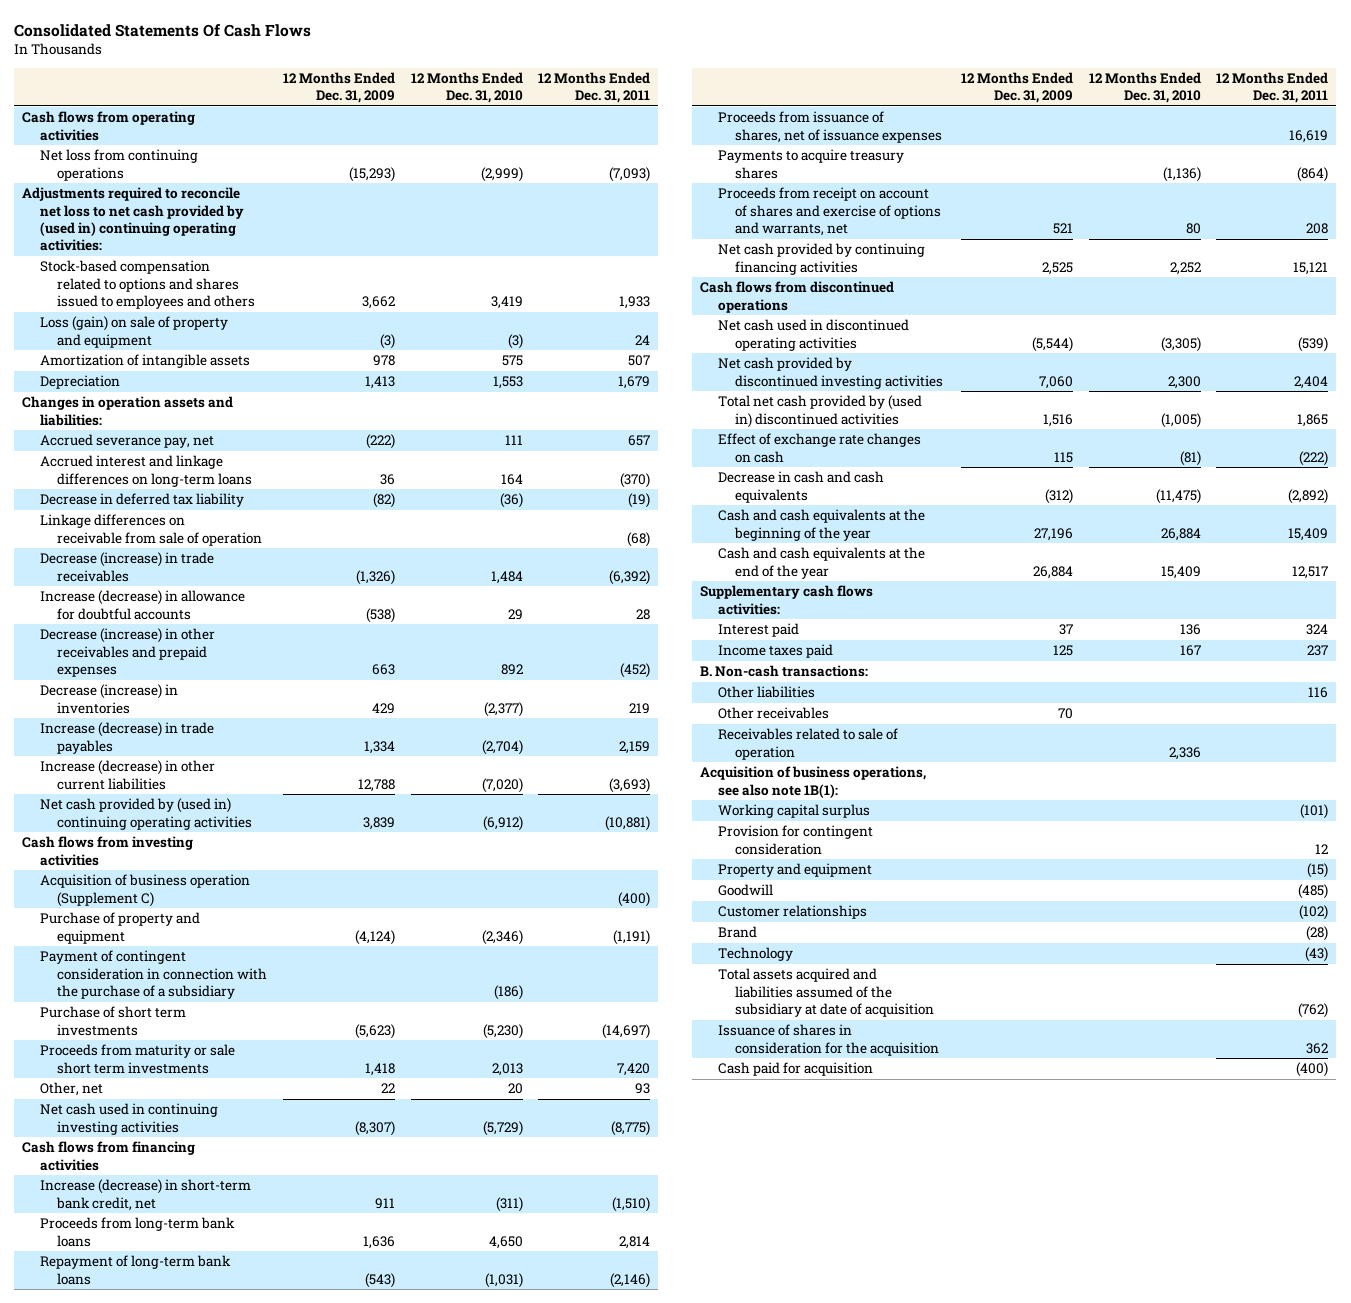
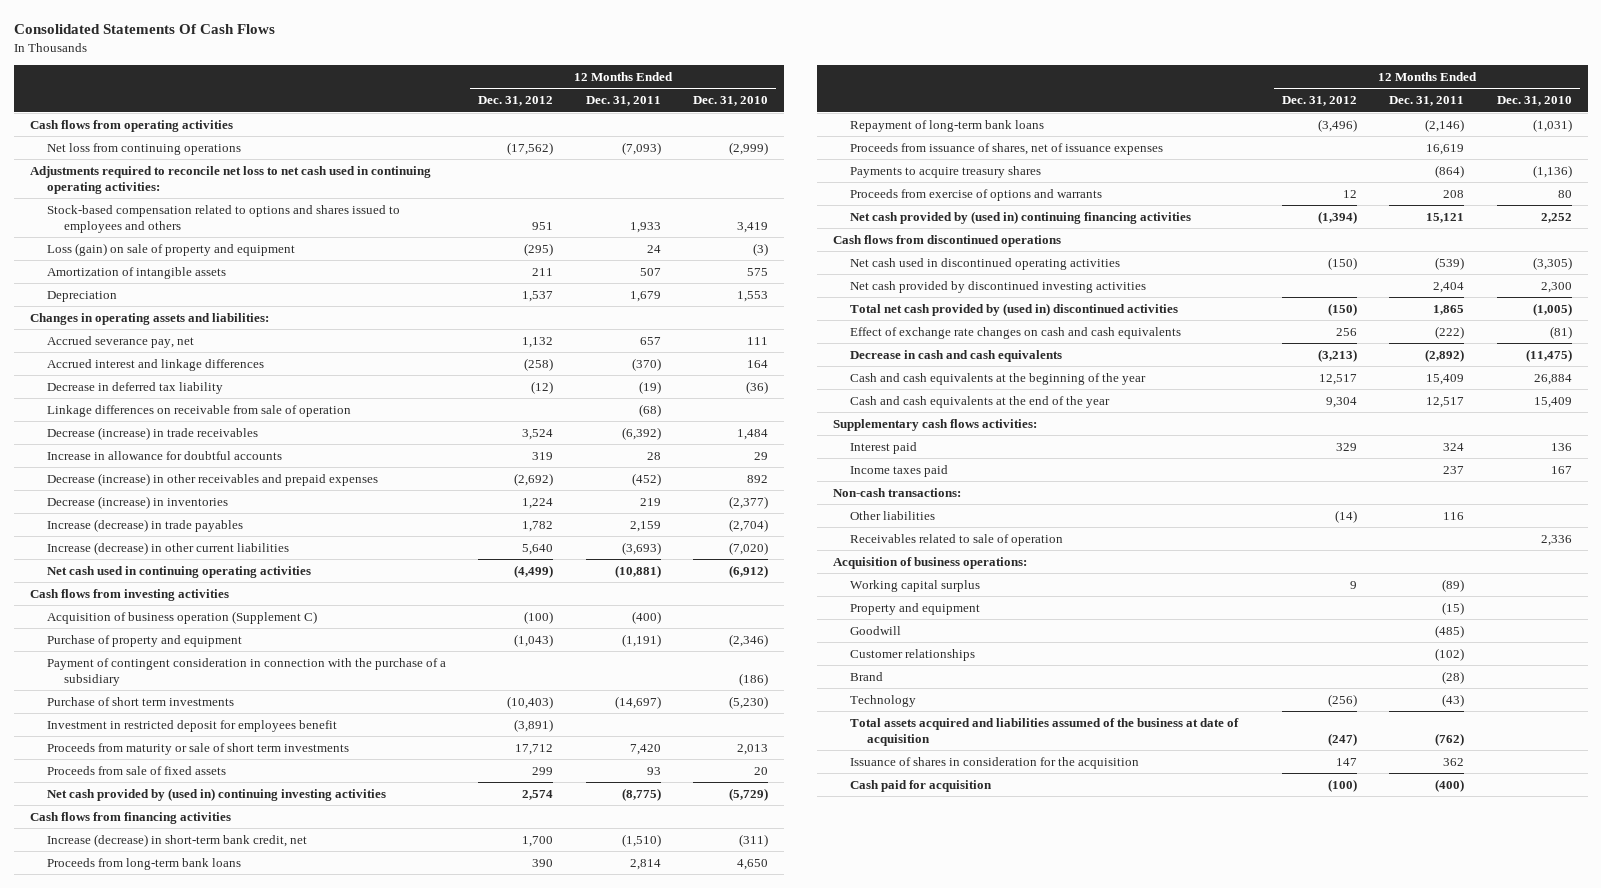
- | 12 Months Ended Dec. 31, 2009 | 12 Months Ended Dec. 31, 2010 | 12 Months Ended Dec. 31, 2011
+ | 12 Months Ended Dec. 31, 2012 | 12 Months Ended Dec. 31, 2011 | 12 Months Ended Dec. 31, 2010
- Adjustments required to reconcile net loss to net cash provided by (used in) continuing operating activities:
+ Adjustments required to reconcile net loss to net cash used in continuing operating activities:
- Changes in operation assets and liabilities:
+ Changes in operating assets and liabilities:
- Accrued interest and linkage differences on long-term loans | 36 | 164 | (370)
+ Accrued interest and linkage differences | (258) | (370) | 164
- Increase (decrease) in allowance for doubtful accounts | (538) | 29 | 28
+ Increase in allowance for doubtful accounts | 319 | 28 | 29
- Net cash provided by (used in) continuing operating activities | 3,839 | (6,912) | (10,881)
+ Net cash used in continuing operating activities | (4,499) | (10,881) | (6,912)
- Proceeds from maturity or sale short term investments | 1,418 | 2,013 | 7,420
- Other, net | 22 | 20 | 93
- Net cash used in continuing investing activities | (8,307) | (5,729) | (8,775)
+ Investment in restricted deposit for employees benefit | (3,891) | |
+ Proceeds from maturity or sale of short term investments | 17,712 | 7,420 | 2,013
+ Proceeds from sale of fixed assets | 299 | 93 | 20
+ Net cash provided by (used in) continuing investing activities | 2,574 | (8,775) | (5,729)
- Proceeds from receipt on account of shares and exercise of options and warrants, net | 521 | 80 | 208
- Net cash provided by continuing financing activities | 2,525 | 2,252 | 15,121
+ Proceeds from exercise of options and warrants | 12 | 208 | 80
+ Net cash provided by (used in) continuing financing activities | (1,394) | 15,121 | 2,252
- Effect of exchange rate changes on cash | 115 | (81) | (222)
+ Effect of exchange rate changes on cash and cash equivalents | 256 | (222) | (81)
- B. Non-cash transactions:
+ Non-cash transactions:
- Other receivables | 70 | |
- Acquisition of business operations, see also note 1B(1):
- Working capital surplus | | | (101)
- Provision for contingent consideration | | | 12
+ Acquisition of business operations:
+ Working capital surplus | 9 | (89) |
- Total assets acquired and liabilities assumed of the subsidiary at date of acquisition | | | (762)
+ Total assets acquired and liabilities assumed of the business at date of acquisition | (247) | (762) |

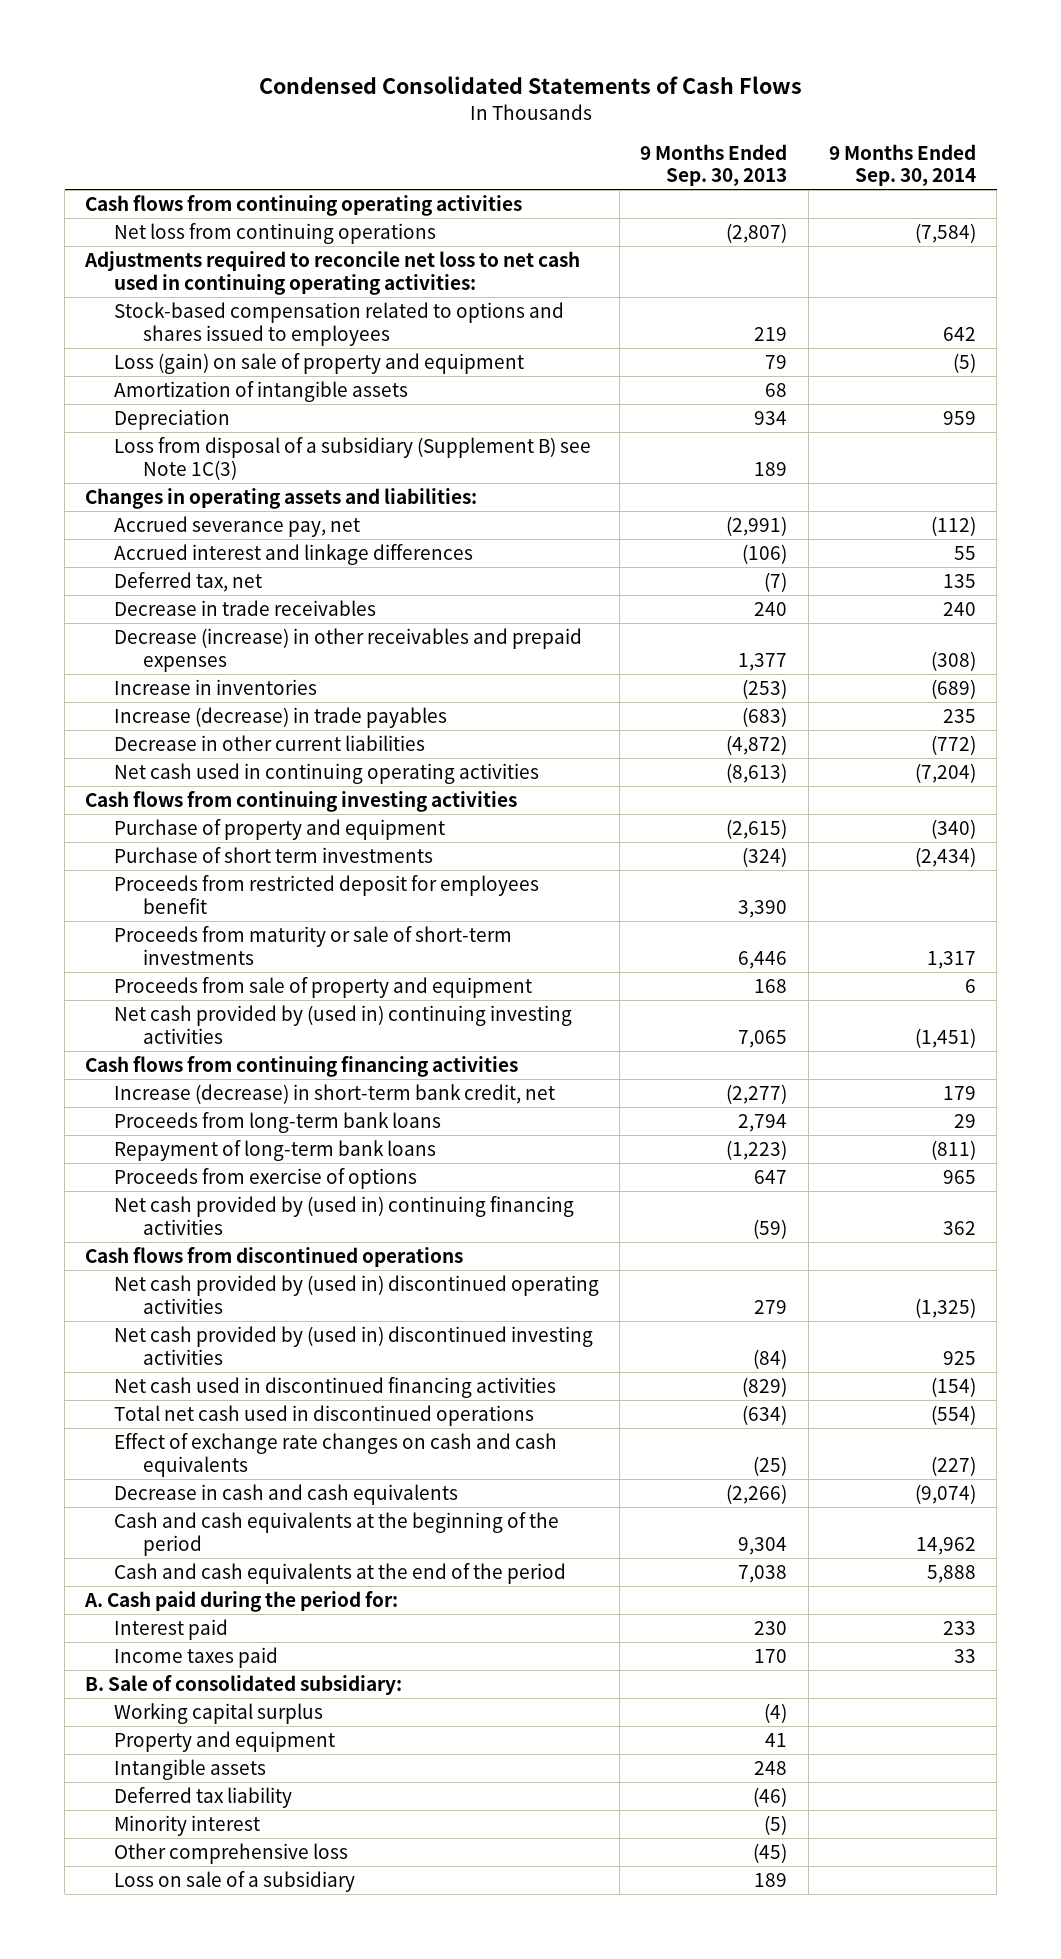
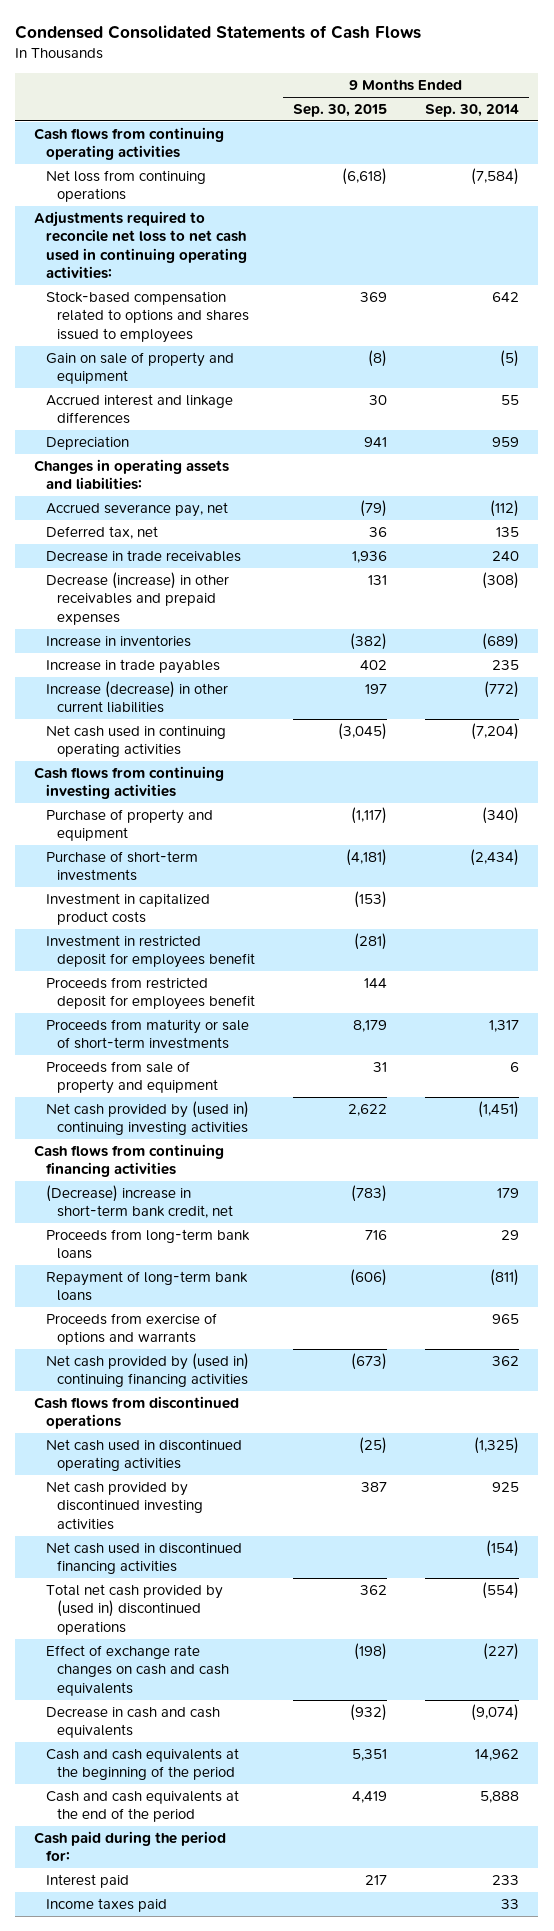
- | 9 Months Ended Sep. 30, 2013 | 9 Months Ended Sep. 30, 2014
+ | 9 Months Ended Sep. 30, 2015 | 9 Months Ended Sep. 30, 2014
- Loss (gain) on sale of property and equipment | 79 | (5)
- Amortization of intangible assets | 68 |
+ Gain on sale of property and equipment | (8) | (5)
moved up: Accrued interest and linkage differences | 30 | 55
- Loss from disposal of a subsidiary (Supplement B) see Note 1C(3) | 189 |
- Increase (decrease) in trade payables | (683) | 235
- Decrease in other current liabilities | (4,872) | (772)
+ Increase in trade payables | 402 | 235
+ Increase (decrease) in other current liabilities | 197 | (772)
- Purchase of short term investments | (324) | (2,434)
+ Purchase of short-term investments | (4,181) | (2,434)
+ Investment in capitalized product costs | (153) |
+ Investment in restricted deposit for employees benefit | (281) |
- Increase (decrease) in short-term bank credit, net | (2,277) | 179
+ (Decrease) increase in short-term bank credit, net | (783) | 179
- Proceeds from exercise of options | 647 | 965
+ Proceeds from exercise of options and warrants | | 965
- Net cash provided by (used in) discontinued operating activities | 279 | (1,325)
- Net cash provided by (used in) discontinued investing activities | (84) | 925
+ Net cash used in discontinued operating activities | (25) | (1,325)
+ Net cash provided by discontinued investing activities | 387 | 925
- Total net cash used in discontinued operations | (634) | (554)
+ Total net cash provided by (used in) discontinued operations | 362 | (554)
- A. Cash paid during the period for:
+ Cash paid during the period for:
- B. Sale of consolidated subsidiary:
- Working capital surplus | (4) |
- Property and equipment | 41 |
- Intangible assets | 248 |
- Deferred tax liability | (46) |
- Minority interest | (5) |
- Other comprehensive loss | (45) |
- Loss on sale of a subsidiary | 189 |

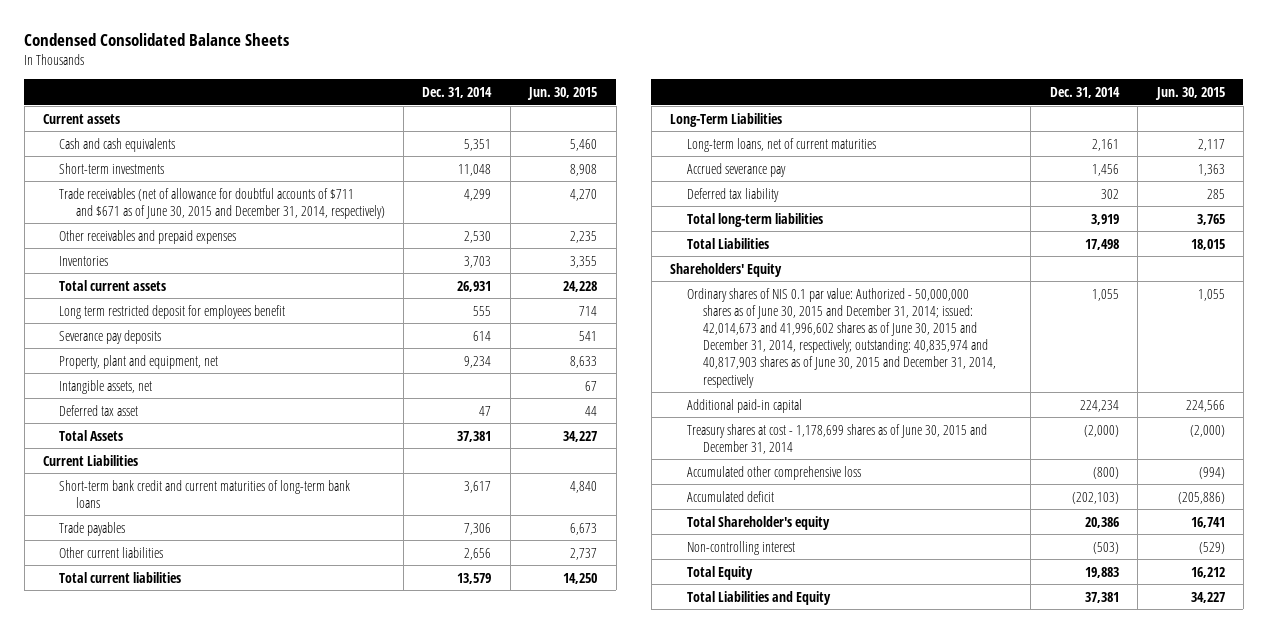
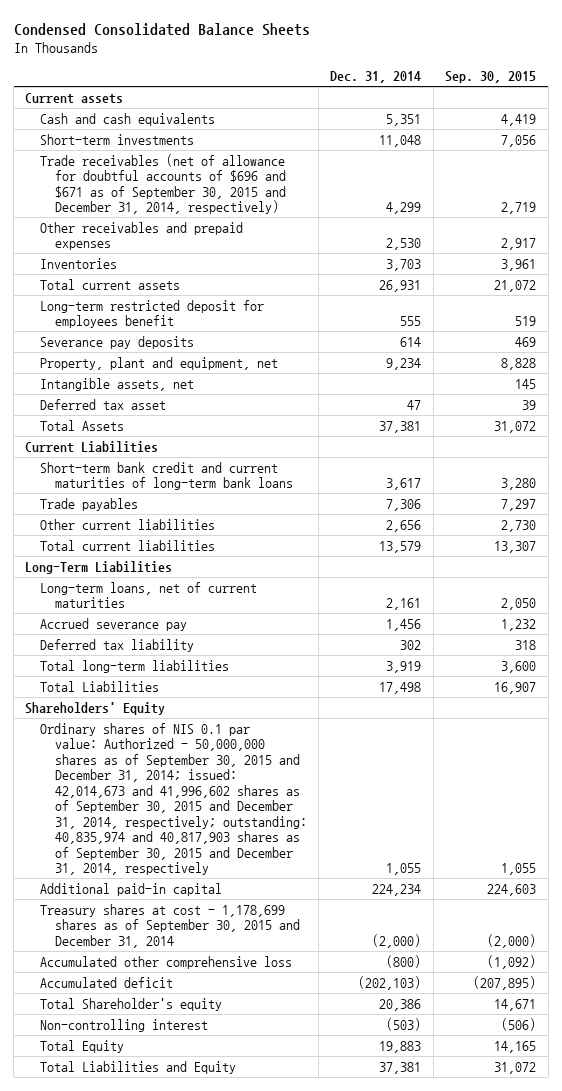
- | Dec. 31, 2014 | Jun. 30, 2015
+ | Dec. 31, 2014 | Sep. 30, 2015
- Trade receivables (net of allowance for doubtful accounts of $711 and $671 as of June 30, 2015 and December 31, 2014, respectively) | 4,299 | 4,270
+ Trade receivables (net of allowance for doubtful accounts of $696 and $671 as of September 30, 2015 and December 31, 2014, respectively) | 4,299 | 2,719
- Long term restricted deposit for employees benefit | 555 | 714
+ Long-term restricted deposit for employees benefit | 555 | 519
- Ordinary shares of NIS 0.1 par value: Authorized - 50,000,000 shares as of June 30, 2015 and December 31, 2014; issued: 42,014,673 and 41,996,602 shares as of June 30, 2015 and December 31, 2014, respectively; outstanding: 40,835,974 and 40,817,903 shares as of June 30, 2015 and December 31, 2014, respectively | 1,055 | 1,055
+ Ordinary shares of NIS 0.1 par value: Authorized - 50,000,000 shares as of September 30, 2015 and December 31, 2014; issued: 42,014,673 and 41,996,602 shares as of September 30, 2015 and December 31, 2014, respectively; outstanding: 40,835,974 and 40,817,903 shares as of September 30, 2015 and December 31, 2014, respectively | 1,055 | 1,055
- Treasury shares at cost - 1,178,699 shares as of June 30, 2015 and December 31, 2014 | (2,000) | (2,000)
+ Treasury shares at cost - 1,178,699 shares as of September 30, 2015 and December 31, 2014 | (2,000) | (2,000)

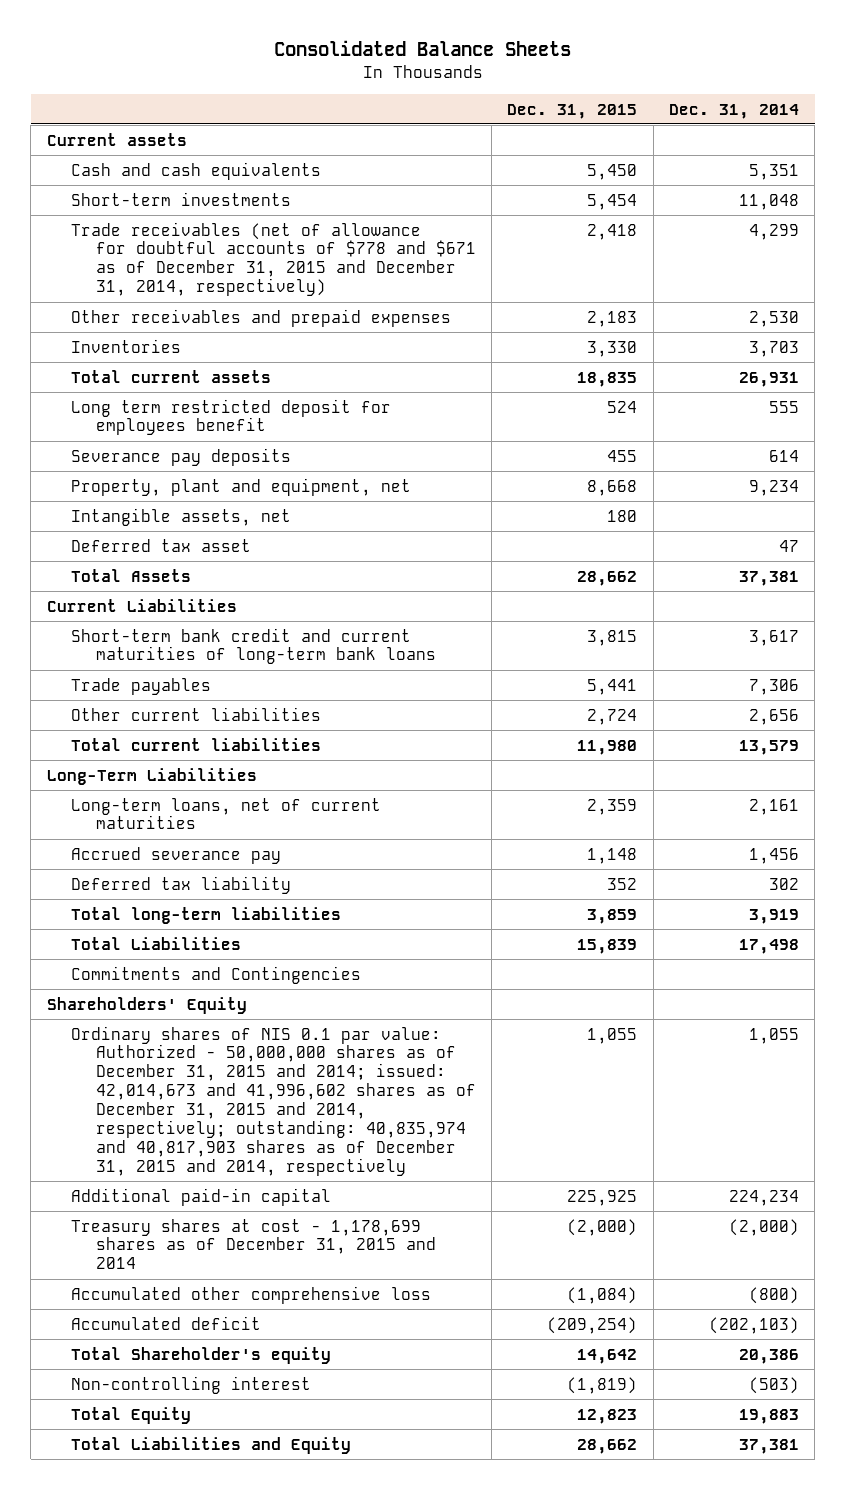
- Condensed Consolidated Balance Sheets
+ Consolidated Balance Sheets
- | Dec. 31, 2014 | Sep. 30, 2015
+ | Dec. 31, 2015 | Dec. 31, 2014
- Trade receivables (net of allowance for doubtful accounts of $696 and $671 as of September 30, 2015 and December 31, 2014, respectively) | 4,299 | 2,719
+ Trade receivables (net of allowance for doubtful accounts of $778 and $671 as of December 31, 2015 and December 31, 2014, respectively) | 2,418 | 4,299
- Long-term restricted deposit for employees benefit | 555 | 519
+ Long term restricted deposit for employees benefit | 524 | 555
+ Commitments and Contingencies
- Ordinary shares of NIS 0.1 par value: Authorized - 50,000,000 shares as of September 30, 2015 and December 31, 2014; issued: 42,014,673 and 41,996,602 shares as of September 30, 2015 and December 31, 2014, respectively; outstanding: 40,835,974 and 40,817,903 shares as of September 30, 2015 and December 31, 2014, respectively | 1,055 | 1,055
+ Ordinary shares of NIS 0.1 par value: Authorized - 50,000,000 shares as of December 31, 2015 and 2014; issued: 42,014,673 and 41,996,602 shares as of December 31, 2015 and 2014, respectively; outstanding: 40,835,974 and 40,817,903 shares as of December 31, 2015 and 2014, respectively | 1,055 | 1,055
- Treasury shares at cost - 1,178,699 shares as of September 30, 2015 and December 31, 2014 | (2,000) | (2,000)
+ Treasury shares at cost - 1,178,699 shares as of December 31, 2015 and 2014 | (2,000) | (2,000)

